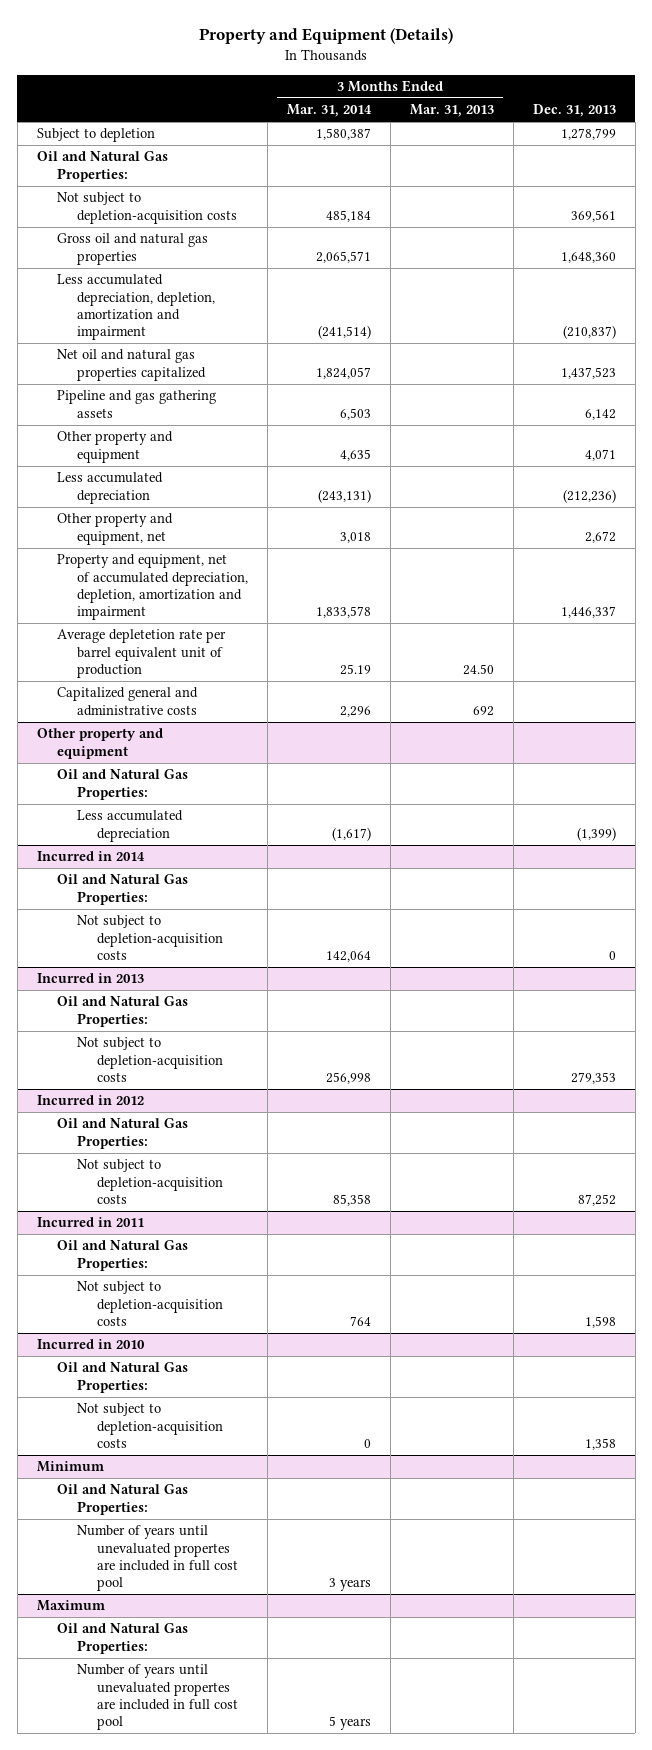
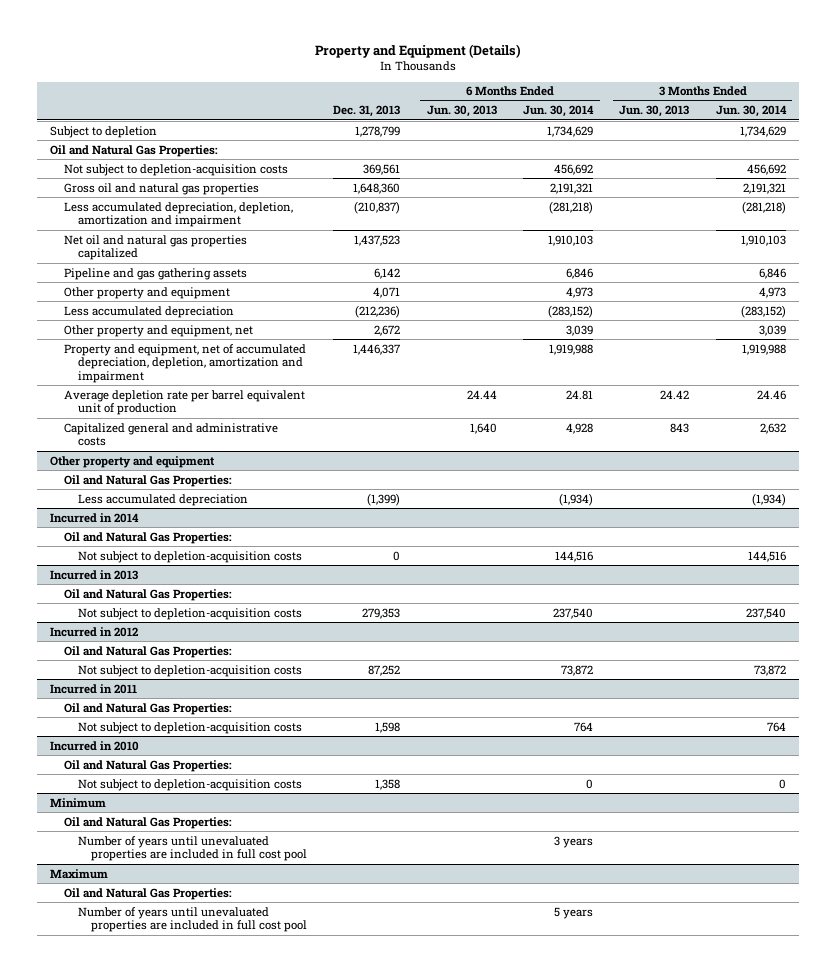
- | 3 Months Ended Mar. 31, 2014 | 3 Months Ended Mar. 31, 2013 | Dec. 31, 2013
+ | Dec. 31, 2013 | 6 Months Ended Jun. 30, 2013 | 6 Months Ended Jun. 30, 2014 | 3 Months Ended Jun. 30, 2013 | 3 Months Ended Jun. 30, 2014
- Average depletetion rate per barrel equivalent unit of production | 25.19 | 24.50 |
+ Average depletion rate per barrel equivalent unit of production | | 24.44 | 24.81 | 24.42 | 24.46
@ Minimum
- Number of years until unevaluated propertes are included in full cost pool | 3 years | |
+ Number of years until unevaluated properties are included in full cost pool | | | 3 years | |
@ Maximum
- Number of years until unevaluated propertes are included in full cost pool | 5 years | |
+ Number of years until unevaluated properties are included in full cost pool | | | 5 years | |

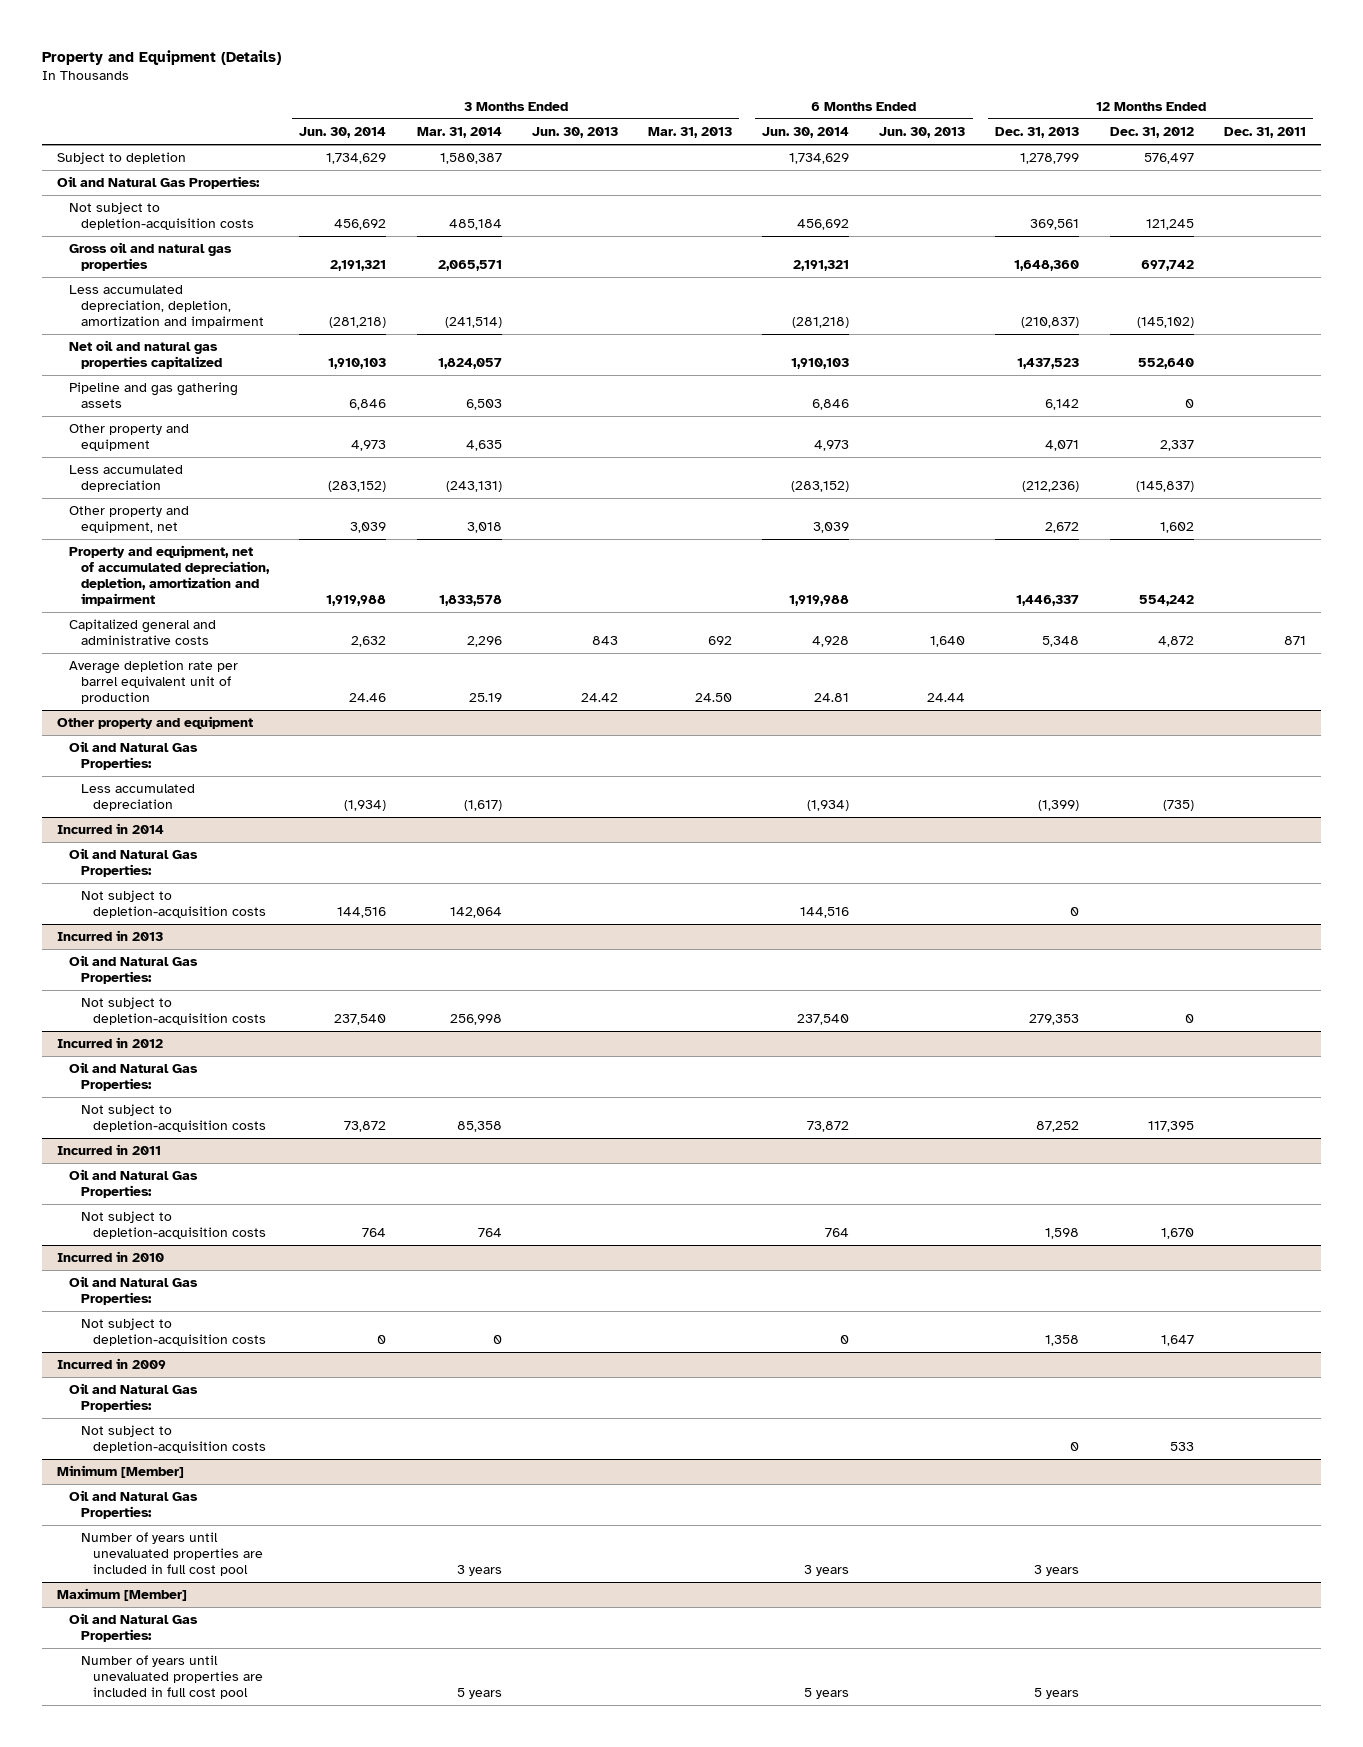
- | Dec. 31, 2013 | 6 Months Ended Jun. 30, 2013 | 6 Months Ended Jun. 30, 2014 | 3 Months Ended Jun. 30, 2013 | 3 Months Ended Jun. 30, 2014
+ | 3 Months Ended Jun. 30, 2014 | 3 Months Ended Mar. 31, 2014 | 3 Months Ended Jun. 30, 2013 | 3 Months Ended Mar. 31, 2013 | 6 Months Ended Jun. 30, 2014 | 6 Months Ended Jun. 30, 2013 | 12 Months Ended Dec. 31, 2013 | 12 Months Ended Dec. 31, 2012 | 12 Months Ended Dec. 31, 2011
moved down: Average depletion rate per barrel equivalent unit of production | 24.46 | 25.19 | 24.42 | 24.50 | 24.81 | 24.44 | | |
- Minimum
+ Incurred in 2009
+ Not subject to depletion-acquisition costs | | | | | | | 0 | 533 |
+ Minimum [Member]
+ Oil and Natural Gas Properties:
- Maximum
+ Maximum [Member]

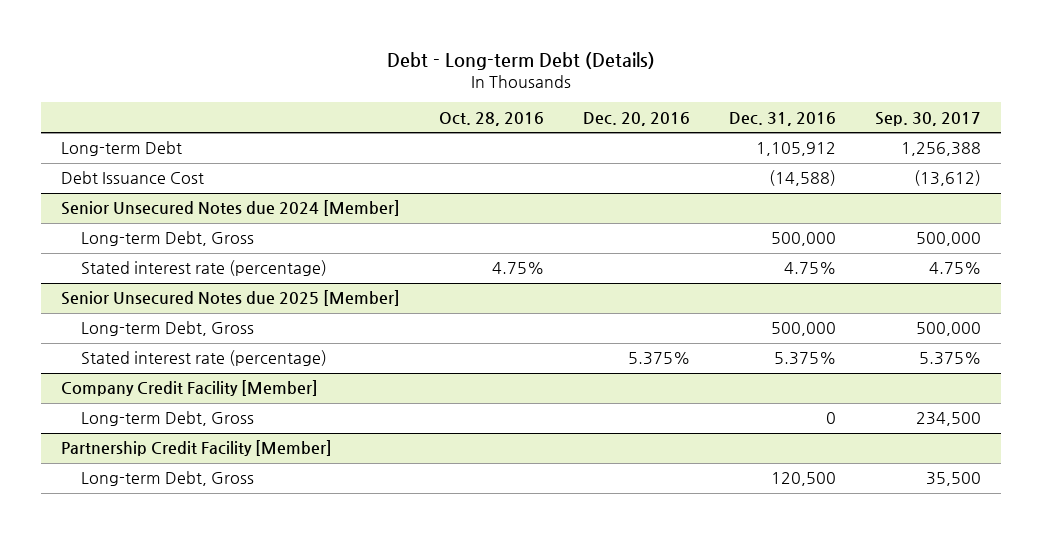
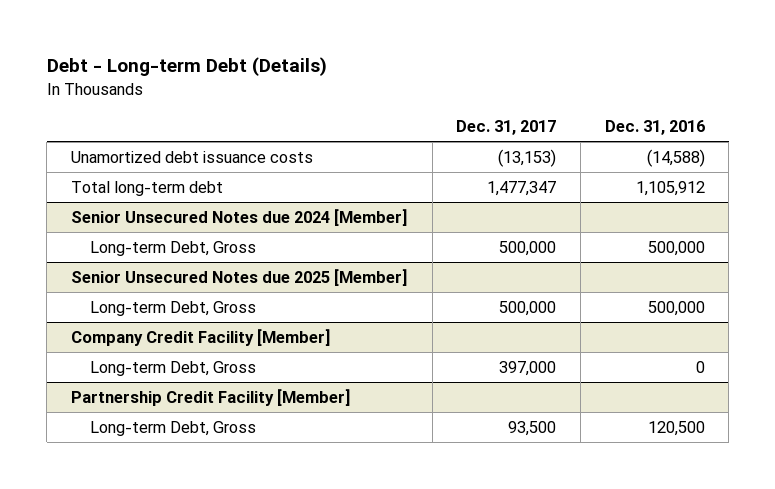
- | Oct. 28, 2016 | Dec. 20, 2016 | Dec. 31, 2016 | Sep. 30, 2017
+ | Dec. 31, 2017 | Dec. 31, 2016
- Long-term Debt | | | 1,105,912 | 1,256,388
- Debt Issuance Cost | | | (14,588) | (13,612)
+ Unamortized debt issuance costs | (13,153) | (14,588)
+ Total long-term debt | 1,477,347 | 1,105,912
@ Senior Unsecured Notes due 2024 [Member]
- Stated interest rate (percentage) | 4.75% | | 4.75% | 4.75%
@ Senior Unsecured Notes due 2025 [Member]
- Stated interest rate (percentage) | | 5.375% | 5.375% | 5.375%

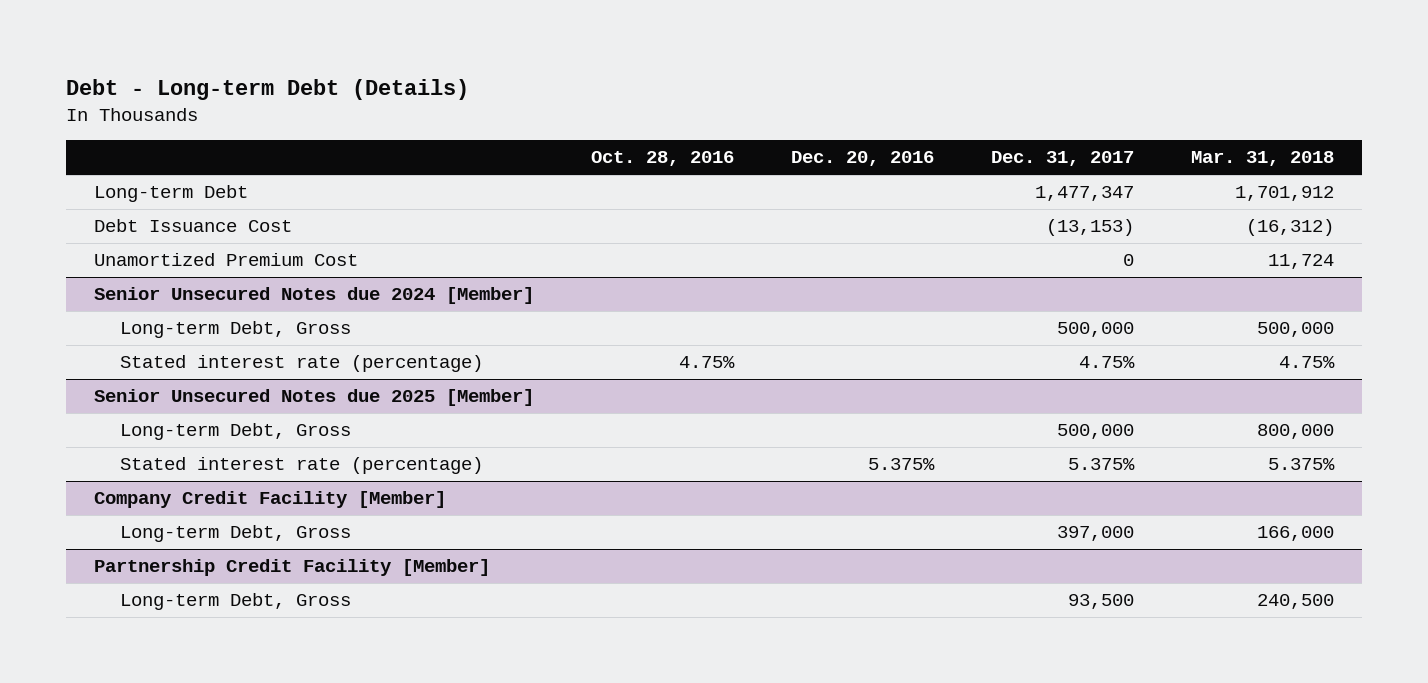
- | Dec. 31, 2017 | Dec. 31, 2016
+ | Oct. 28, 2016 | Dec. 20, 2016 | Dec. 31, 2017 | Mar. 31, 2018
- Unamortized debt issuance costs | (13,153) | (14,588)
- Total long-term debt | 1,477,347 | 1,105,912
+ Long-term Debt | | | 1,477,347 | 1,701,912
+ Debt Issuance Cost | | | (13,153) | (16,312)
+ Unamortized Premium Cost | | | 0 | 11,724
@ Senior Unsecured Notes due 2024 [Member]
+ Stated interest rate (percentage) | 4.75% | | 4.75% | 4.75%
@ Senior Unsecured Notes due 2025 [Member]
+ Stated interest rate (percentage) | | 5.375% | 5.375% | 5.375%

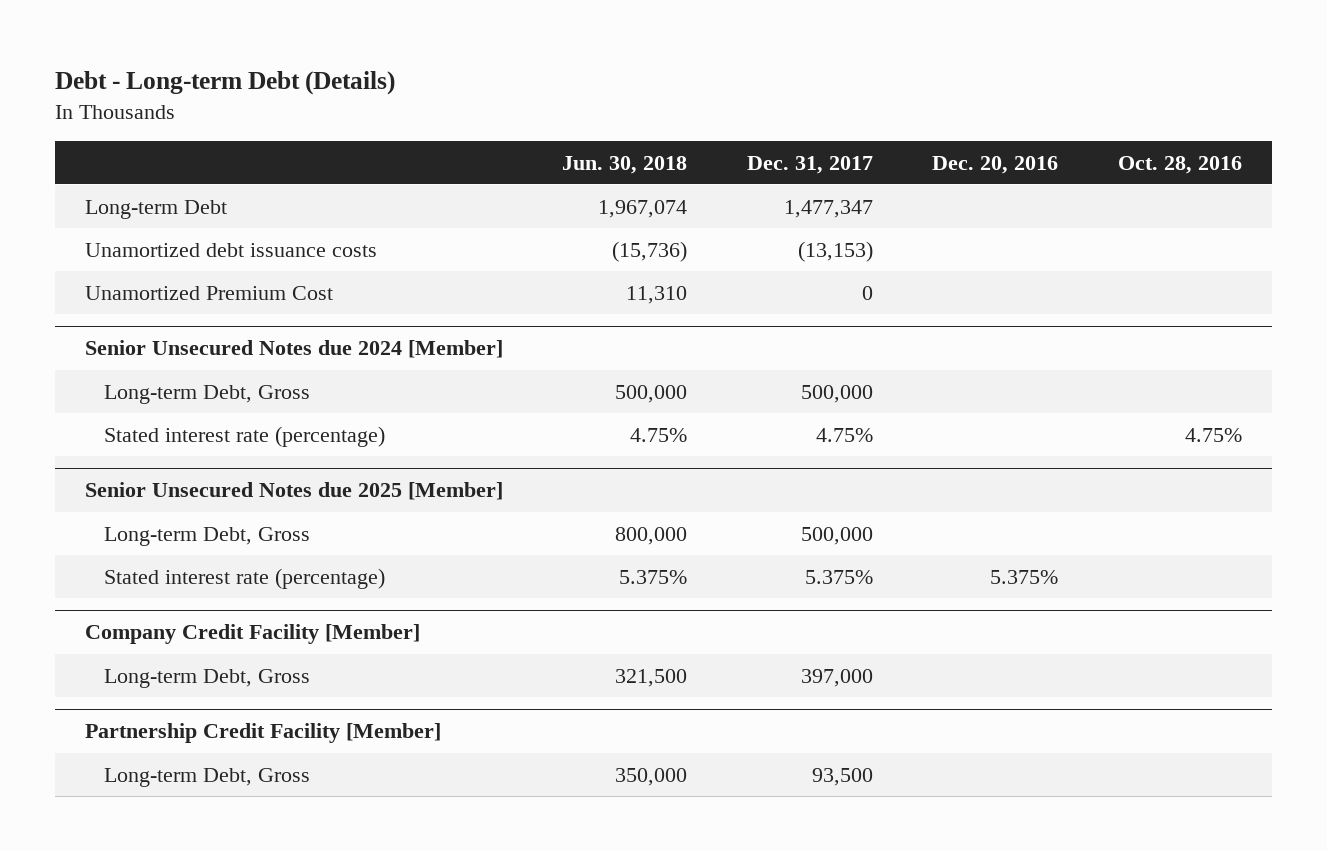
- | Oct. 28, 2016 | Dec. 20, 2016 | Dec. 31, 2017 | Mar. 31, 2018
+ | Jun. 30, 2018 | Dec. 31, 2017 | Dec. 20, 2016 | Oct. 28, 2016
- Debt Issuance Cost | | | (13,153) | (16,312)
+ Unamortized debt issuance costs | (15,736) | (13,153) | |

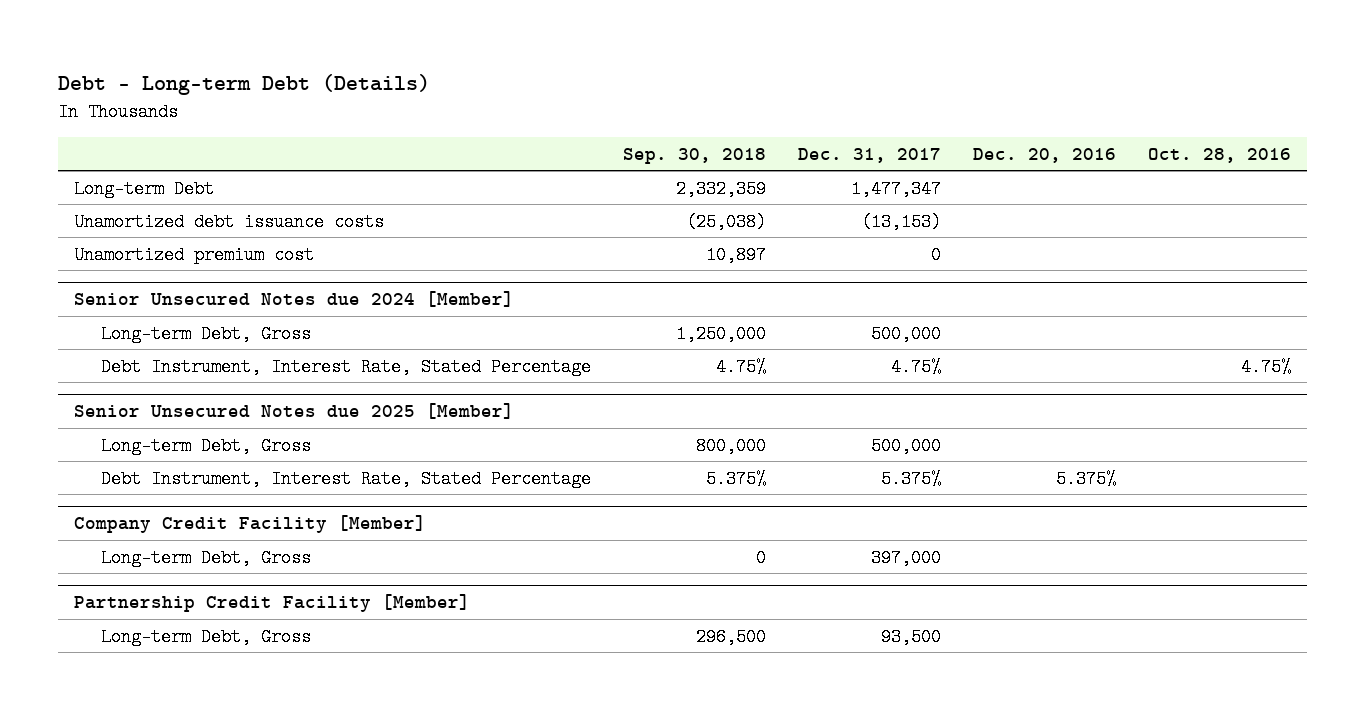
- | Jun. 30, 2018 | Dec. 31, 2017 | Dec. 20, 2016 | Oct. 28, 2016
+ | Sep. 30, 2018 | Dec. 31, 2017 | Dec. 20, 2016 | Oct. 28, 2016
- Unamortized Premium Cost | 11,310 | 0 | |
+ Unamortized premium cost | 10,897 | 0 | |
@ Senior Unsecured Notes due 2024 [Member]
- Stated interest rate (percentage) | 4.75% | 4.75% | | 4.75%
+ Debt Instrument, Interest Rate, Stated Percentage | 4.75% | 4.75% | | 4.75%
@ Senior Unsecured Notes due 2025 [Member]
- Stated interest rate (percentage) | 5.375% | 5.375% | 5.375% |
+ Debt Instrument, Interest Rate, Stated Percentage | 5.375% | 5.375% | 5.375% |

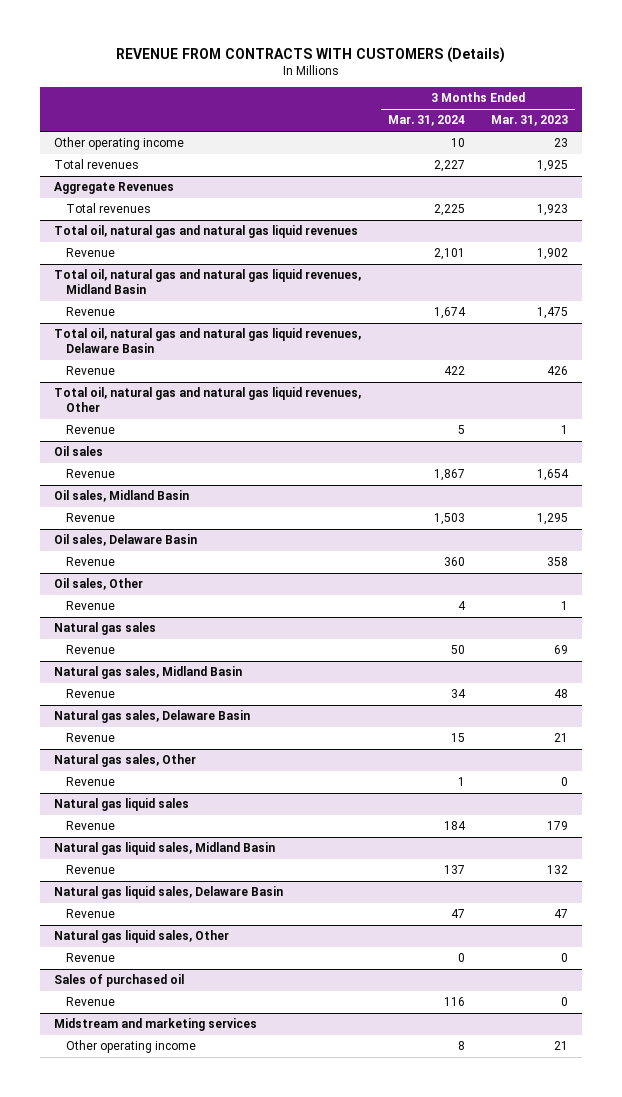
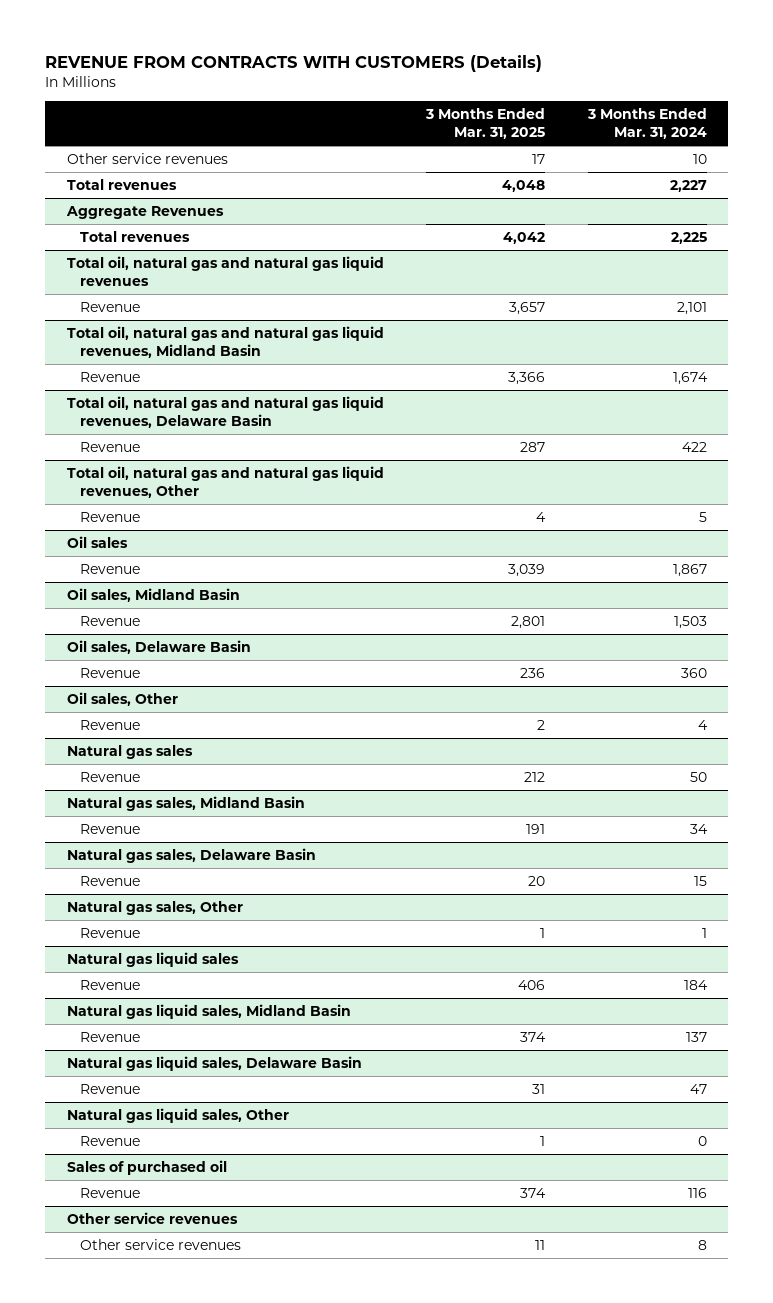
- | 3 Months Ended Mar. 31, 2024 | 3 Months Ended Mar. 31, 2023
+ | 3 Months Ended Mar. 31, 2025 | 3 Months Ended Mar. 31, 2024
- Other operating income | 10 | 23
+ Other service revenues | 17 | 10
- Midstream and marketing services
- Other operating income | 8 | 21
+ Other service revenues
+ Other service revenues | 11 | 8

